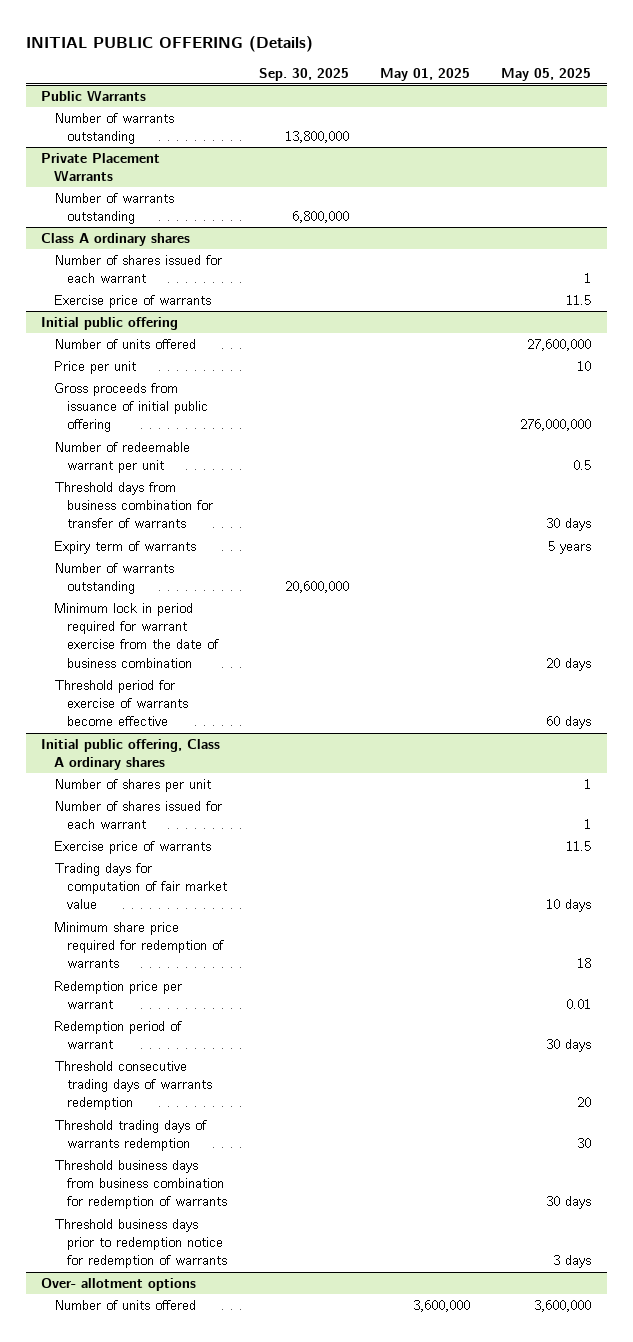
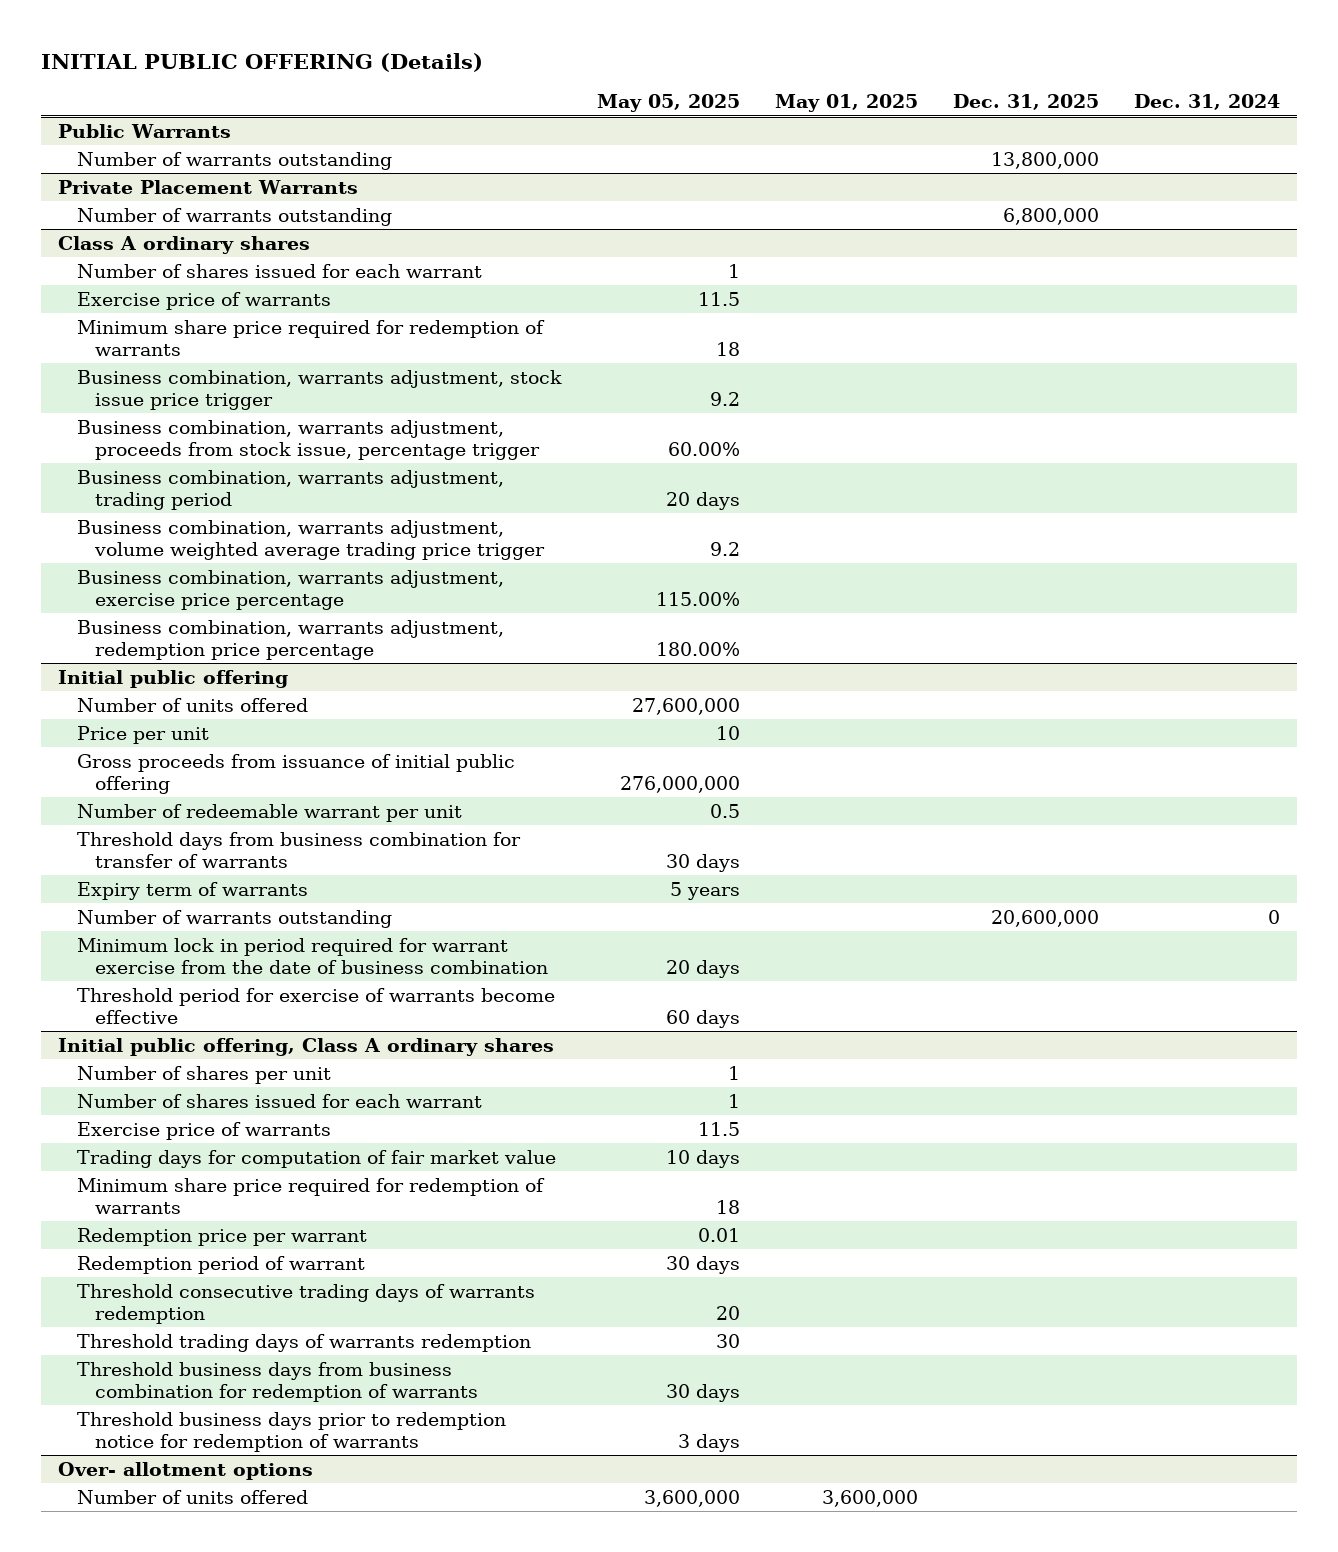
- | Sep. 30, 2025 | May 01, 2025 | May 05, 2025
+ | May 05, 2025 | May 01, 2025 | Dec. 31, 2025 | Dec. 31, 2024
@ Class A ordinary shares
+ Minimum share price required for redemption of warrants | 18 | | |
+ Business combination, warrants adjustment, stock issue price trigger | 9.2 | | |
+ Business combination, warrants adjustment, proceeds from stock issue, percentage trigger | 60.00% | | |
+ Business combination, warrants adjustment, trading period | 20 days | | |
+ Business combination, warrants adjustment, volume weighted average trading price trigger | 9.2 | | |
+ Business combination, warrants adjustment, exercise price percentage | 115.00% | | |
+ Business combination, warrants adjustment, redemption price percentage | 180.00% | | |

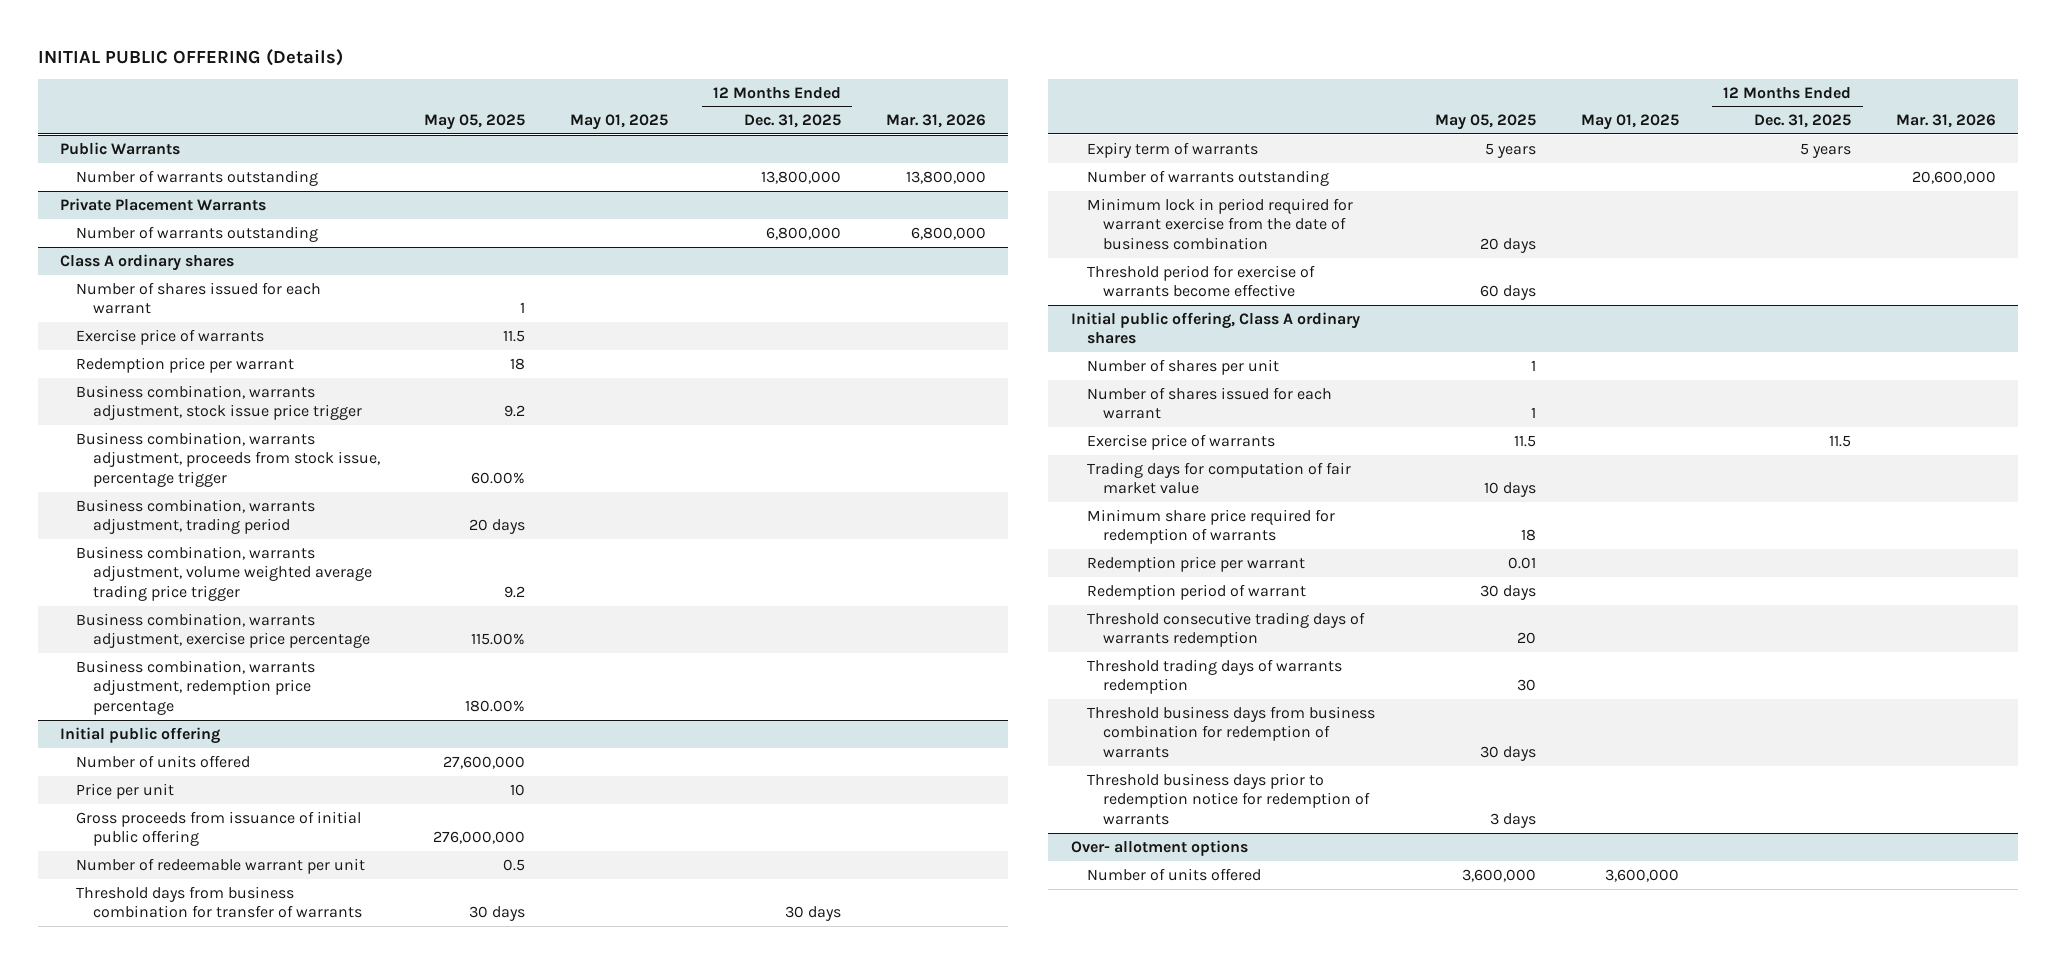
- | May 05, 2025 | May 01, 2025 | Dec. 31, 2025 | Dec. 31, 2024
+ | May 05, 2025 | May 01, 2025 | 12 Months Ended Dec. 31, 2025 | Mar. 31, 2026
@ Class A ordinary shares
- Minimum share price required for redemption of warrants | 18 | | |
+ Redemption price per warrant | 18 | | |

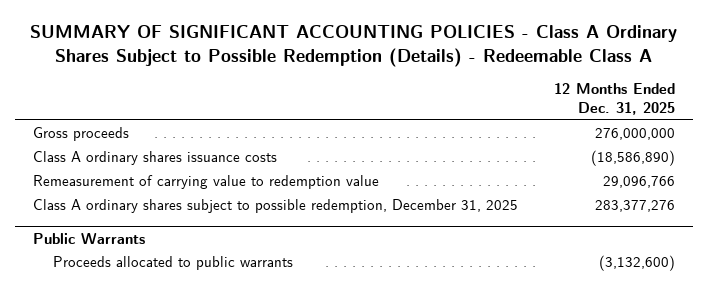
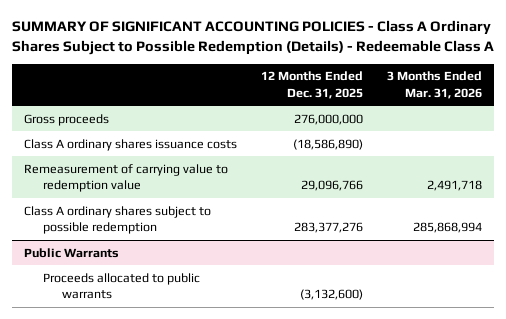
- | 12 Months Ended Dec. 31, 2025
+ | 12 Months Ended Dec. 31, 2025 | 3 Months Ended Mar. 31, 2026
- Class A ordinary shares subject to possible redemption, December 31, 2025 | 283,377,276
+ Class A ordinary shares subject to possible redemption | 283,377,276 | 285,868,994

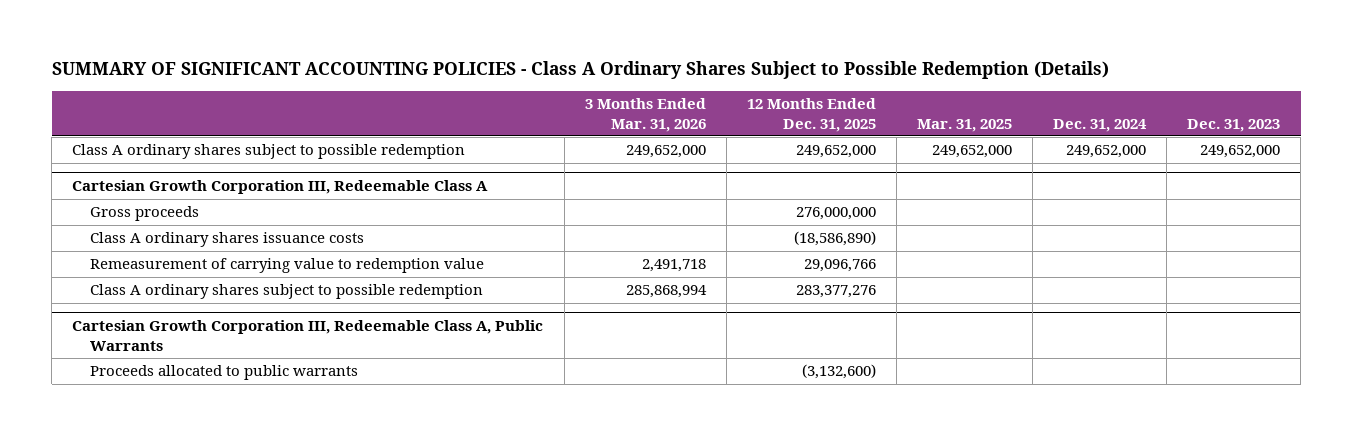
- SUMMARY OF SIGNIFICANT ACCOUNTING POLICIES - Class A Ordinary Shares Subject to Possible Redemption (Details) - Redeemable Class A
+ SUMMARY OF SIGNIFICANT ACCOUNTING POLICIES - Class A Ordinary Shares Subject to Possible Redemption (Details)
- | 12 Months Ended Dec. 31, 2025 | 3 Months Ended Mar. 31, 2026
+ | 3 Months Ended Mar. 31, 2026 | 12 Months Ended Dec. 31, 2025 | Mar. 31, 2025 | Dec. 31, 2024 | Dec. 31, 2023
+ Class A ordinary shares subject to possible redemption | 249,652,000 | 249,652,000 | 249,652,000 | 249,652,000 | 249,652,000
+ Cartesian Growth Corporation III, Redeemable Class A
- Public Warrants
+ Cartesian Growth Corporation III, Redeemable Class A, Public Warrants

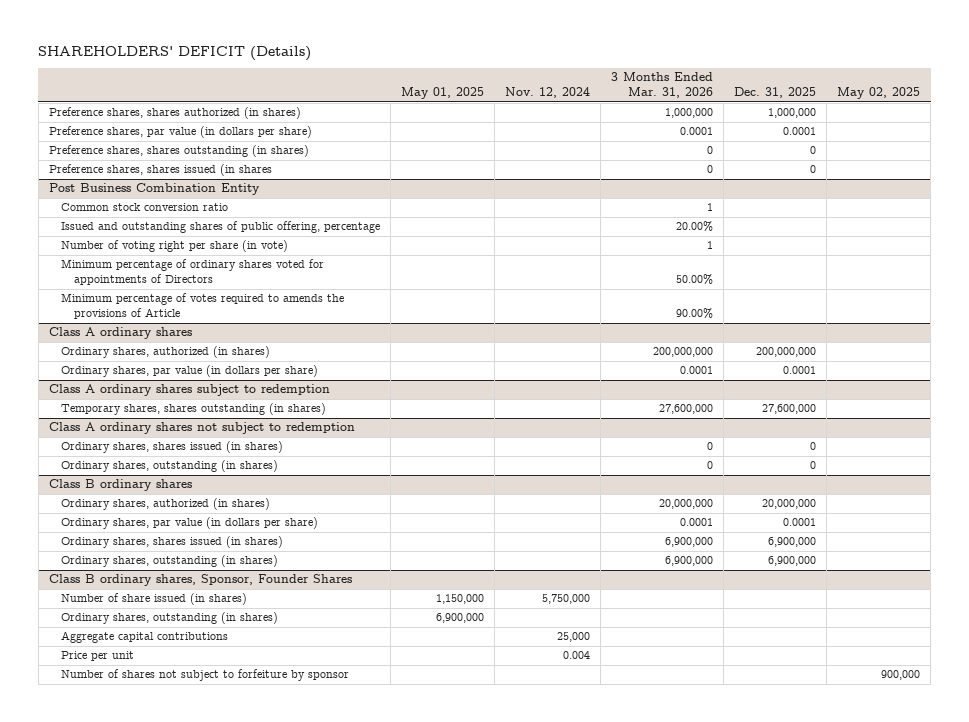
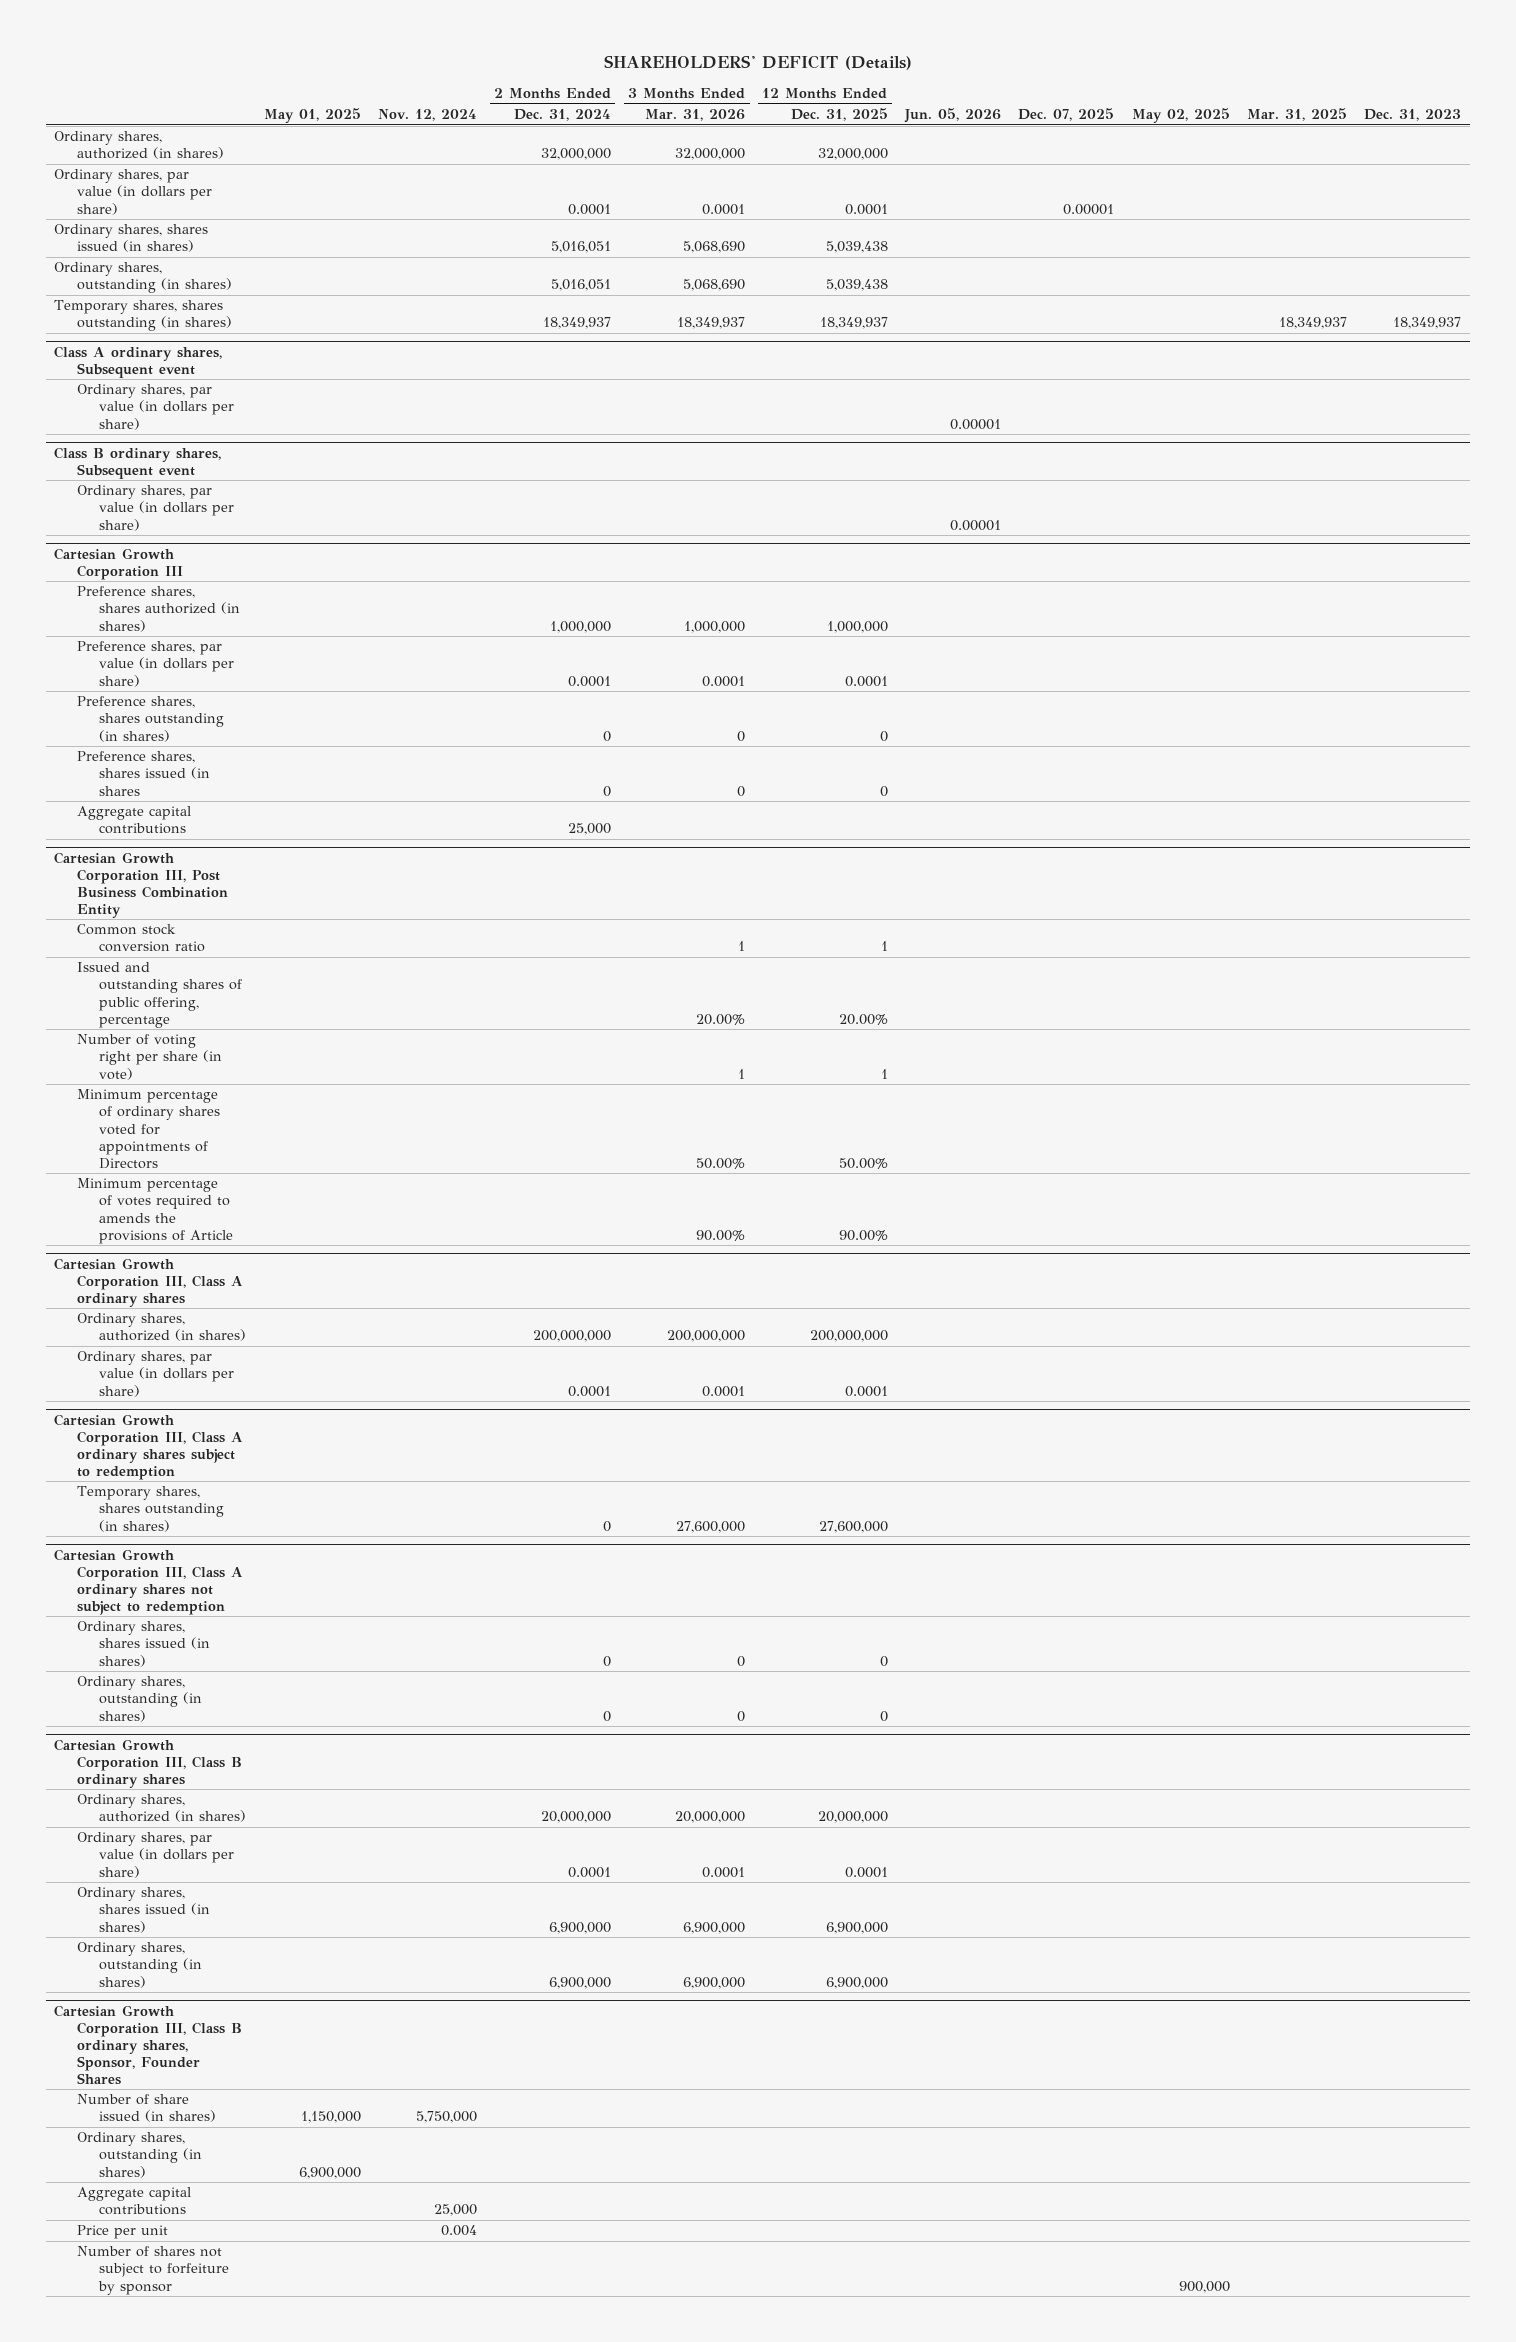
- | May 01, 2025 | Nov. 12, 2024 | 3 Months Ended Mar. 31, 2026 | Dec. 31, 2025 | May 02, 2025
+ | May 01, 2025 | Nov. 12, 2024 | 2 Months Ended Dec. 31, 2024 | 3 Months Ended Mar. 31, 2026 | 12 Months Ended Dec. 31, 2025 | Jun. 05, 2026 | Dec. 07, 2025 | May 02, 2025 | Mar. 31, 2025 | Dec. 31, 2023
+ Ordinary shares, authorized (in shares) | | | 32,000,000 | 32,000,000 | 32,000,000 | | | | |
+ Ordinary shares, par value (in dollars per share) | | | 0.0001 | 0.0001 | 0.0001 | | 0.00001 | | |
+ Ordinary shares, shares issued (in shares) | | | 5,016,051 | 5,068,690 | 5,039,438 | | | | |
+ Ordinary shares, outstanding (in shares) | | | 5,016,051 | 5,068,690 | 5,039,438 | | | | |
+ Temporary shares, shares outstanding (in shares) | | | 18,349,937 | 18,349,937 | 18,349,937 | | | | 18,349,937 | 18,349,937
+ Class A ordinary shares, Subsequent event
+ Ordinary shares, par value (in dollars per share) | | | | | | 0.00001 | | | |
+ Class B ordinary shares, Subsequent event
+ Ordinary shares, par value (in dollars per share) | | | | | | 0.00001 | | | |
+ Cartesian Growth Corporation III
- Post Business Combination Entity
+ Aggregate capital contributions | | | 25,000 | | | | | | |
+ Cartesian Growth Corporation III, Post Business Combination Entity
- Class A ordinary shares
+ Cartesian Growth Corporation III, Class A ordinary shares
- Class A ordinary shares subject to redemption
+ Cartesian Growth Corporation III, Class A ordinary shares subject to redemption
- Class A ordinary shares not subject to redemption
+ Cartesian Growth Corporation III, Class A ordinary shares not subject to redemption
- Class B ordinary shares
+ Cartesian Growth Corporation III, Class B ordinary shares
- Class B ordinary shares, Sponsor, Founder Shares
+ Cartesian Growth Corporation III, Class B ordinary shares, Sponsor, Founder Shares

